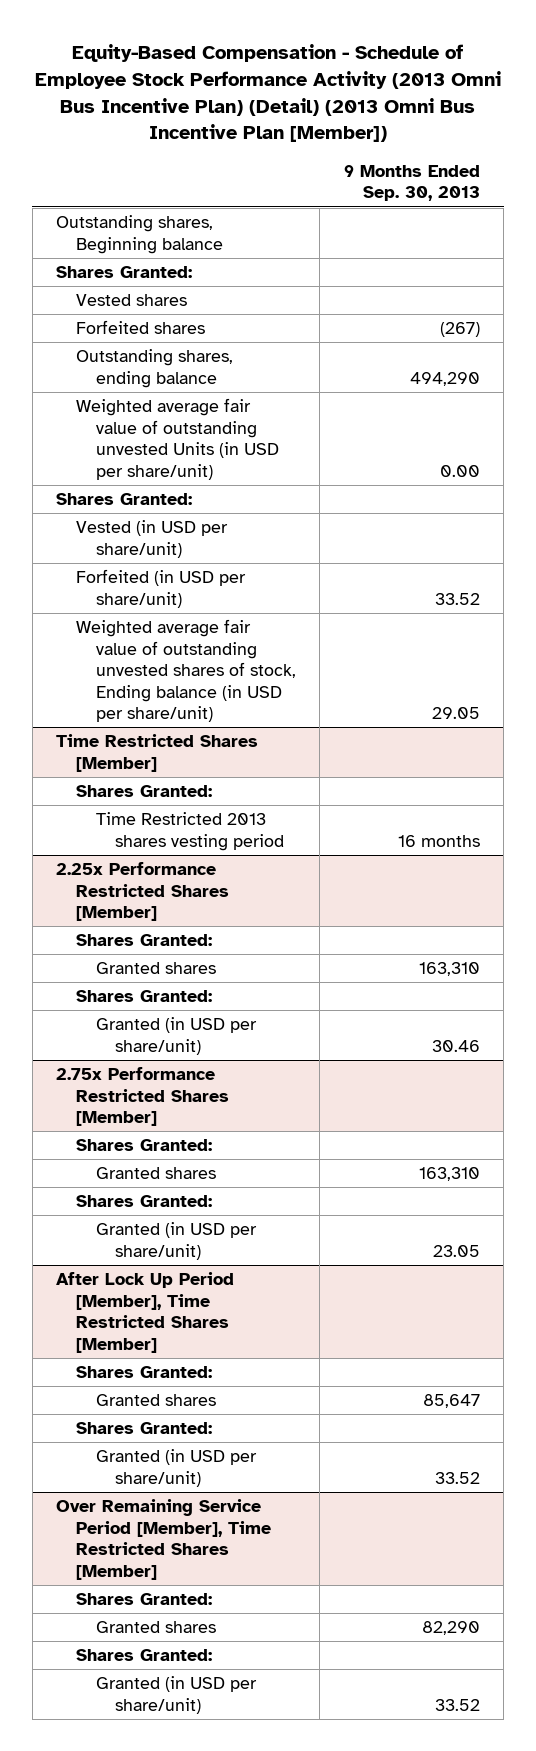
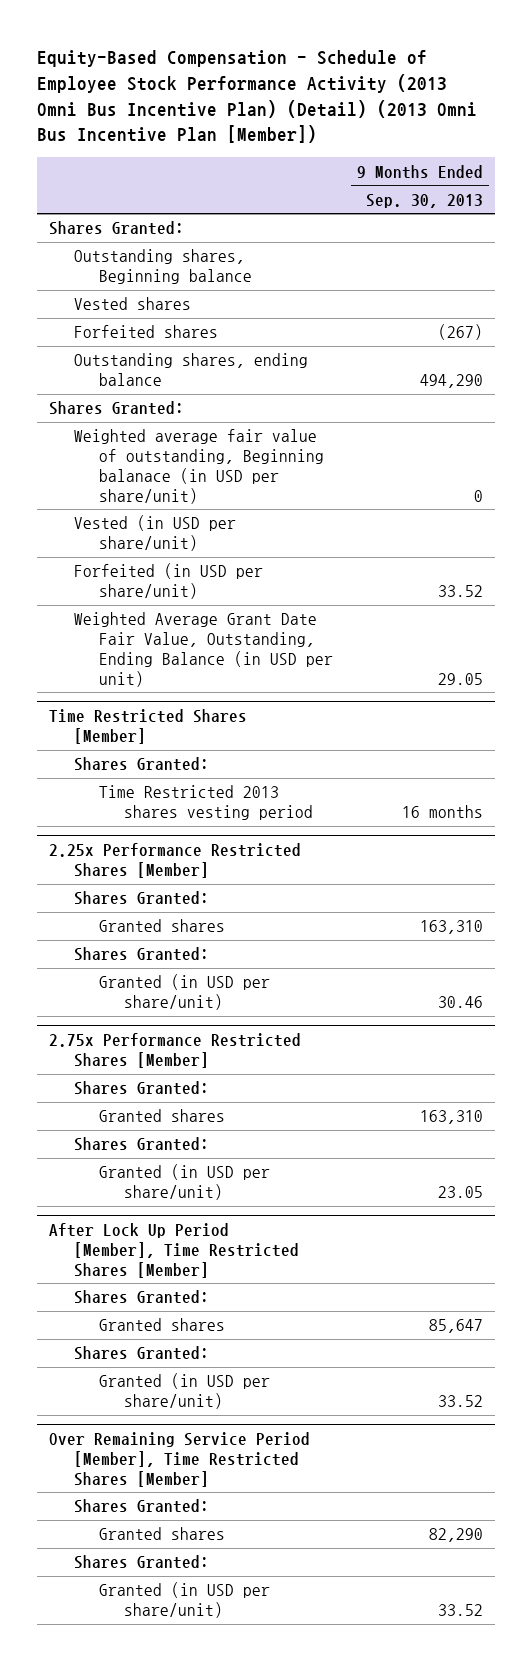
moved down: Outstanding shares, Beginning balance
- Weighted average fair value of outstanding unvested Units (in USD per share/unit) | 0.00
+ Weighted average fair value of outstanding, Beginning balanace (in USD per share/unit) | 0
- Weighted average fair value of outstanding unvested shares of stock, Ending balance (in USD per share/unit) | 29.05
+ Weighted Average Grant Date Fair Value, Outstanding, Ending Balance (in USD per unit) | 29.05

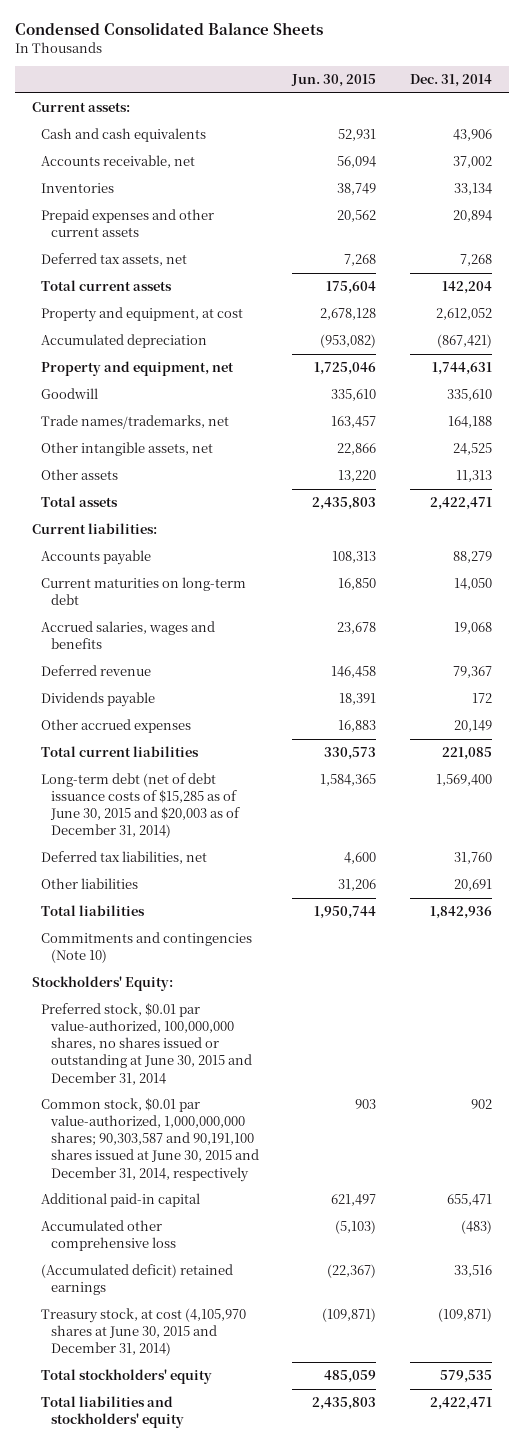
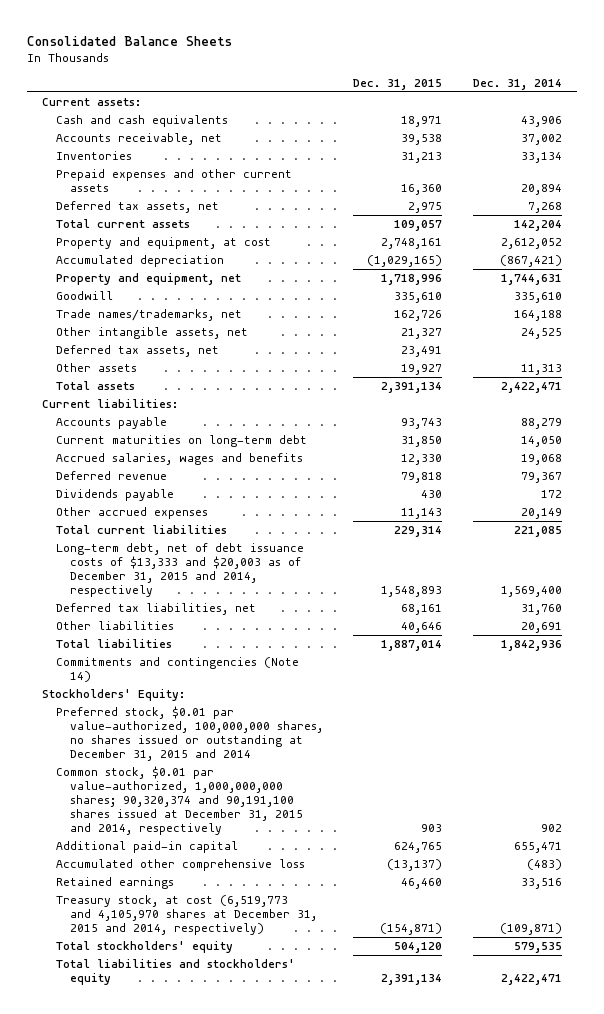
- Condensed Consolidated Balance Sheets
+ Consolidated Balance Sheets
- | Jun. 30, 2015 | Dec. 31, 2014
+ | Dec. 31, 2015 | Dec. 31, 2014
+ Deferred tax assets, net | 23,491 |
- Long-term debt (net of debt issuance costs of $15,285 as of June 30, 2015 and $20,003 as of December 31, 2014) | 1,584,365 | 1,569,400
+ Long-term debt, net of debt issuance costs of $13,333 and $20,003 as of December 31, 2015 and 2014, respectively | 1,548,893 | 1,569,400
- Commitments and contingencies (Note 10)
+ Commitments and contingencies (Note 14)
- Preferred stock, $0.01 par value-authorized, 100,000,000 shares, no shares issued or outstanding at June 30, 2015 and December 31, 2014
- Common stock, $0.01 par value-authorized, 1,000,000,000 shares; 90,303,587 and 90,191,100 shares issued at June 30, 2015 and December 31, 2014, respectively | 903 | 902
+ Preferred stock, $0.01 par value-authorized, 100,000,000 shares, no shares issued or outstanding at December 31, 2015 and 2014
+ Common stock, $0.01 par value-authorized, 1,000,000,000 shares; 90,320,374 and 90,191,100 shares issued at December 31, 2015 and 2014, respectively | 903 | 902
- (Accumulated deficit) retained earnings | (22,367) | 33,516
- Treasury stock, at cost (4,105,970 shares at June 30, 2015 and December 31, 2014) | (109,871) | (109,871)
+ Retained earnings | 46,460 | 33,516
+ Treasury stock, at cost (6,519,773 and 4,105,970 shares at December 31, 2015 and 2014, respectively) | (154,871) | (109,871)

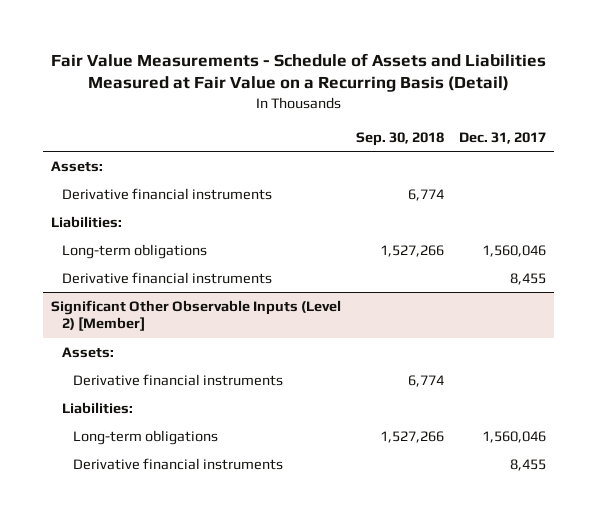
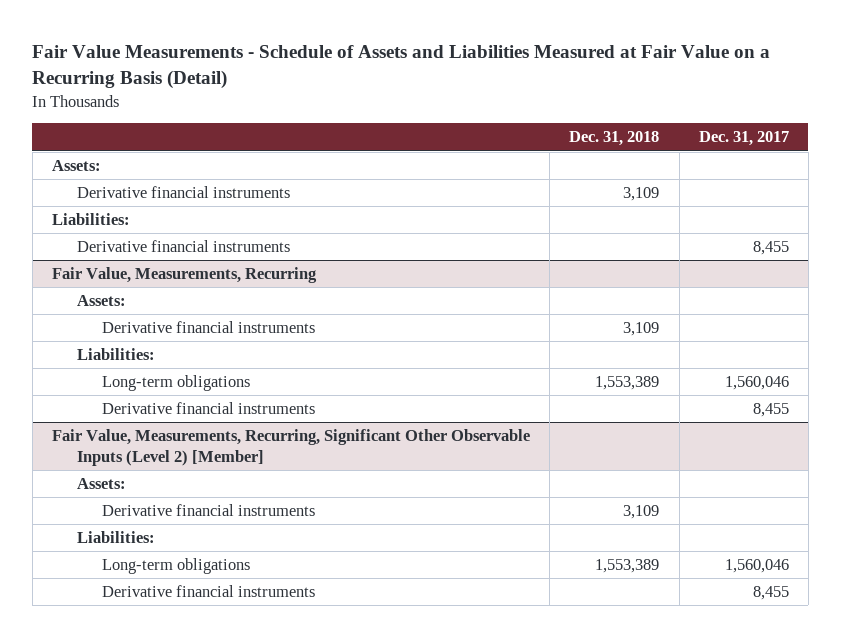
- | Sep. 30, 2018 | Dec. 31, 2017
+ | Dec. 31, 2018 | Dec. 31, 2017
+ Derivative financial instruments | | 8,455
+ Fair Value, Measurements, Recurring
+ Assets:
+ Derivative financial instruments | 3,109 |
+ Liabilities:
- Significant Other Observable Inputs (Level 2) [Member]
+ Fair Value, Measurements, Recurring, Significant Other Observable Inputs (Level 2) [Member]

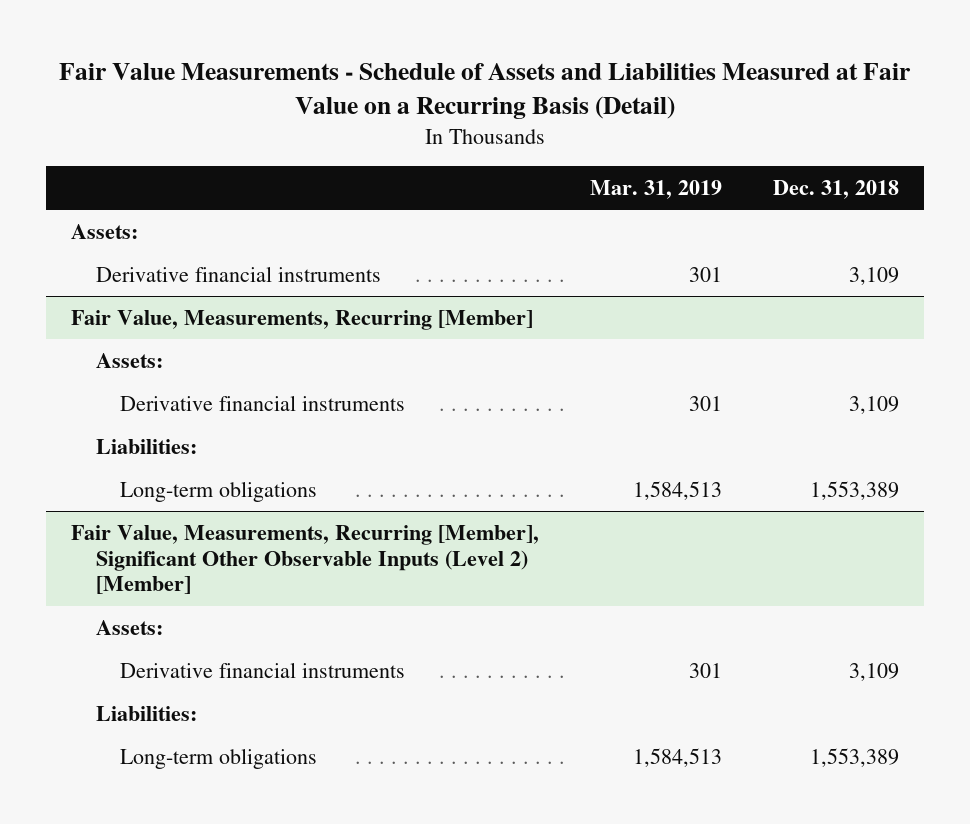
- | Dec. 31, 2018 | Dec. 31, 2017
+ | Mar. 31, 2019 | Dec. 31, 2018
- Liabilities:
- Derivative financial instruments | | 8,455
- Fair Value, Measurements, Recurring
+ Fair Value, Measurements, Recurring [Member]
- Derivative financial instruments | | 8,455
- Fair Value, Measurements, Recurring, Significant Other Observable Inputs (Level 2) [Member]
+ Fair Value, Measurements, Recurring [Member], Significant Other Observable Inputs (Level 2) [Member]
- Derivative financial instruments | | 8,455

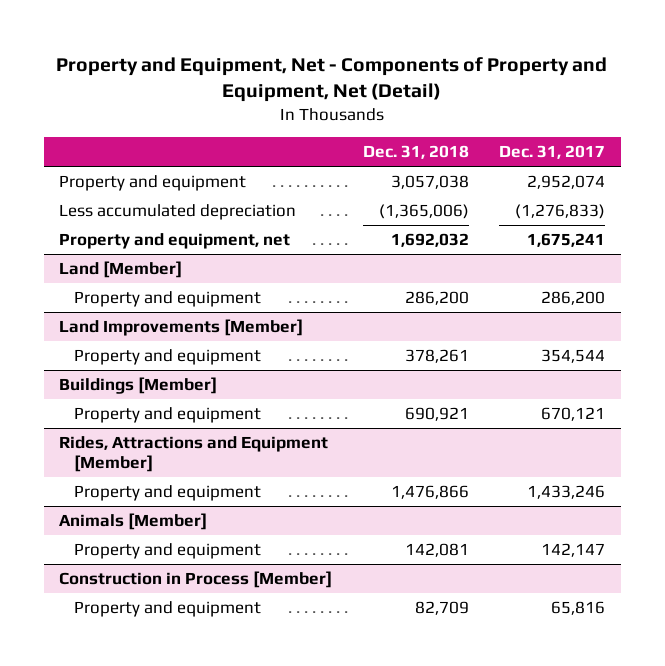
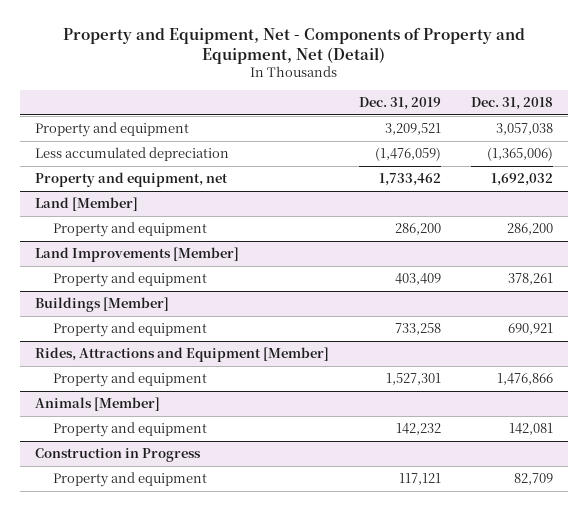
- | Dec. 31, 2018 | Dec. 31, 2017
+ | Dec. 31, 2019 | Dec. 31, 2018
- Construction in Process [Member]
+ Construction in Progress

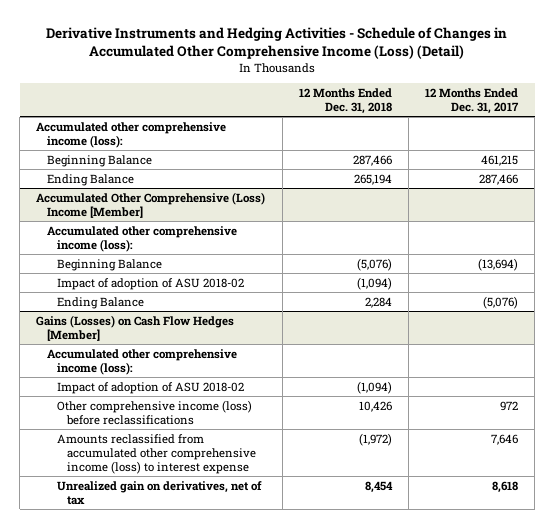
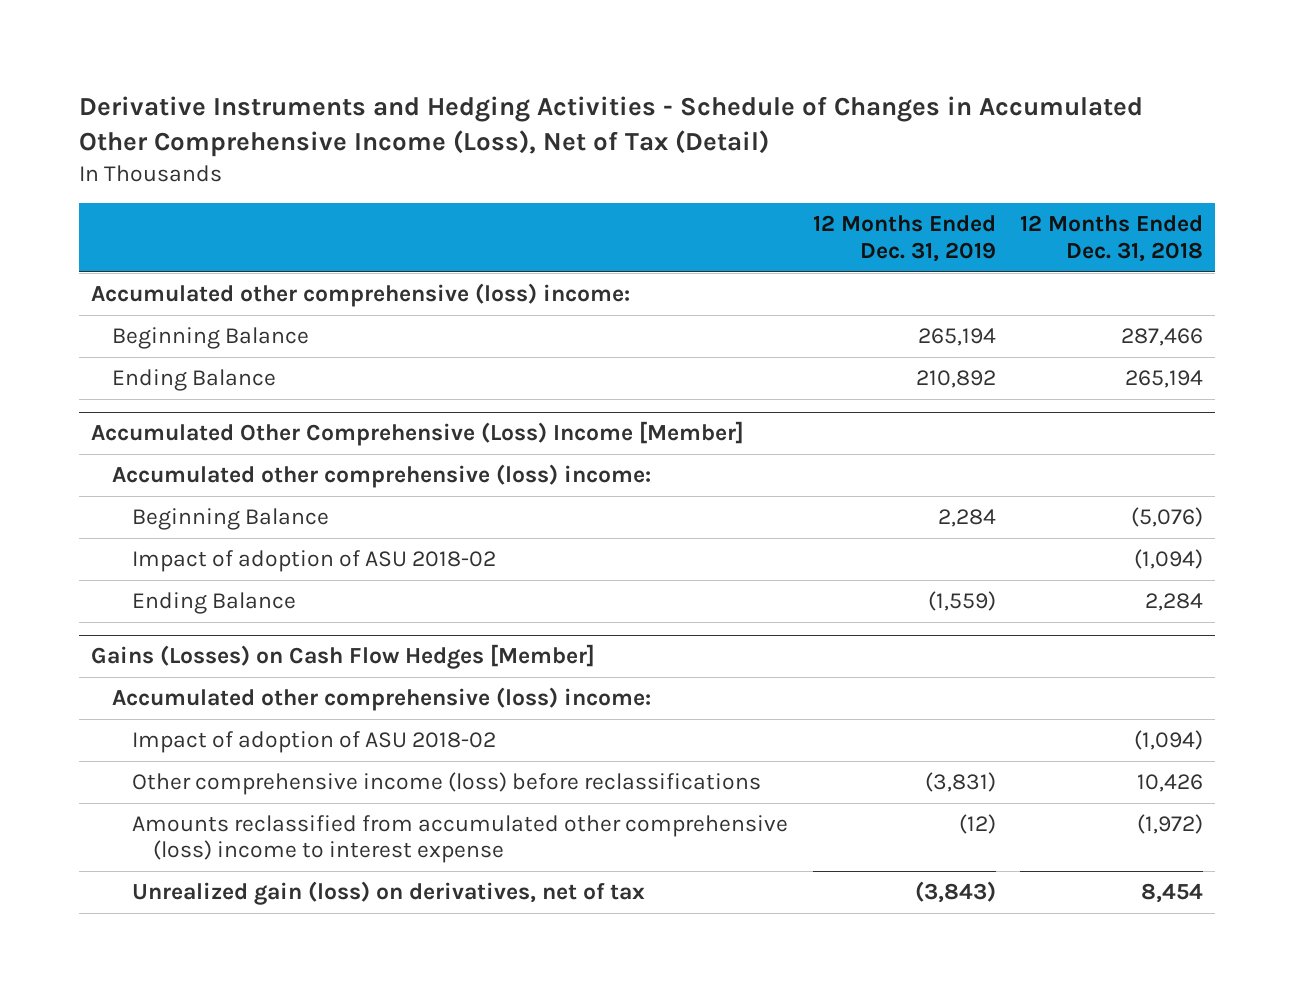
- Derivative Instruments and Hedging Activities - Schedule of Changes in Accumulated Other Comprehensive Income (Loss) (Detail)
+ Derivative Instruments and Hedging Activities - Schedule of Changes in Accumulated Other Comprehensive Income (Loss), Net of Tax (Detail)
- | 12 Months Ended Dec. 31, 2018 | 12 Months Ended Dec. 31, 2017
+ | 12 Months Ended Dec. 31, 2019 | 12 Months Ended Dec. 31, 2018
- Accumulated other comprehensive income (loss):
+ Accumulated other comprehensive (loss) income:
@ Accumulated Other Comprehensive (Loss) Income [Member]
- Accumulated other comprehensive income (loss):
+ Accumulated other comprehensive (loss) income:
@ Gains (Losses) on Cash Flow Hedges [Member]
- Accumulated other comprehensive income (loss):
+ Accumulated other comprehensive (loss) income:
- Amounts reclassified from accumulated other comprehensive income (loss) to interest expense | (1,972) | 7,646
- Unrealized gain on derivatives, net of tax | 8,454 | 8,618
+ Amounts reclassified from accumulated other comprehensive (loss) income to interest expense | (12) | (1,972)
+ Unrealized gain (loss) on derivatives, net of tax | (3,843) | 8,454

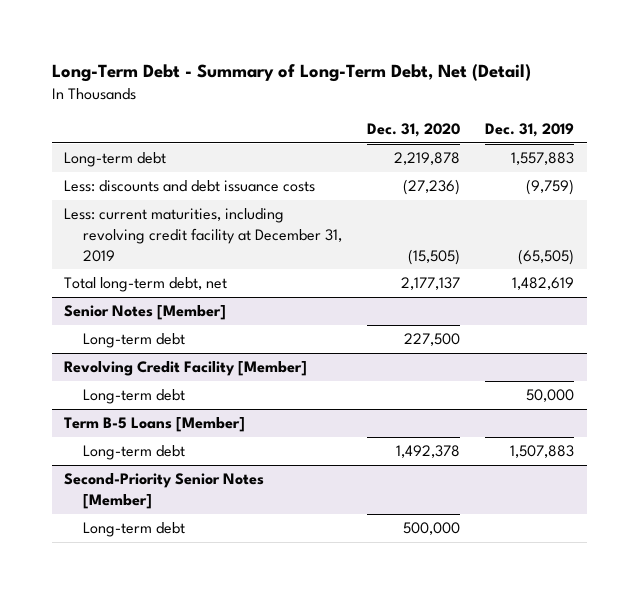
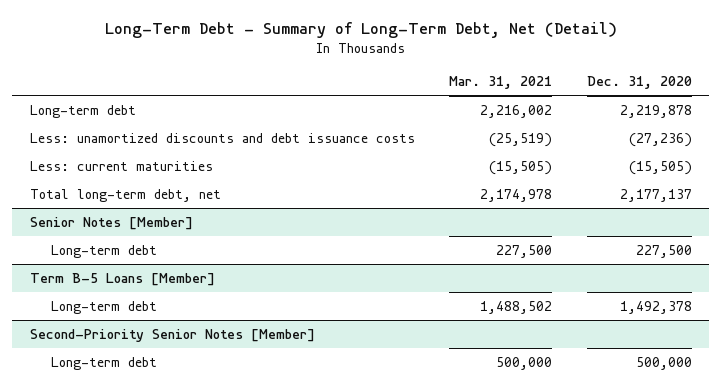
- | Dec. 31, 2020 | Dec. 31, 2019
+ | Mar. 31, 2021 | Dec. 31, 2020
- Less: discounts and debt issuance costs | (27,236) | (9,759)
- Less: current maturities, including revolving credit facility at December 31, 2019 | (15,505) | (65,505)
+ Less: unamortized discounts and debt issuance costs | (25,519) | (27,236)
+ Less: current maturities | (15,505) | (15,505)
- Revolving Credit Facility [Member]
- Long-term debt | | 50,000

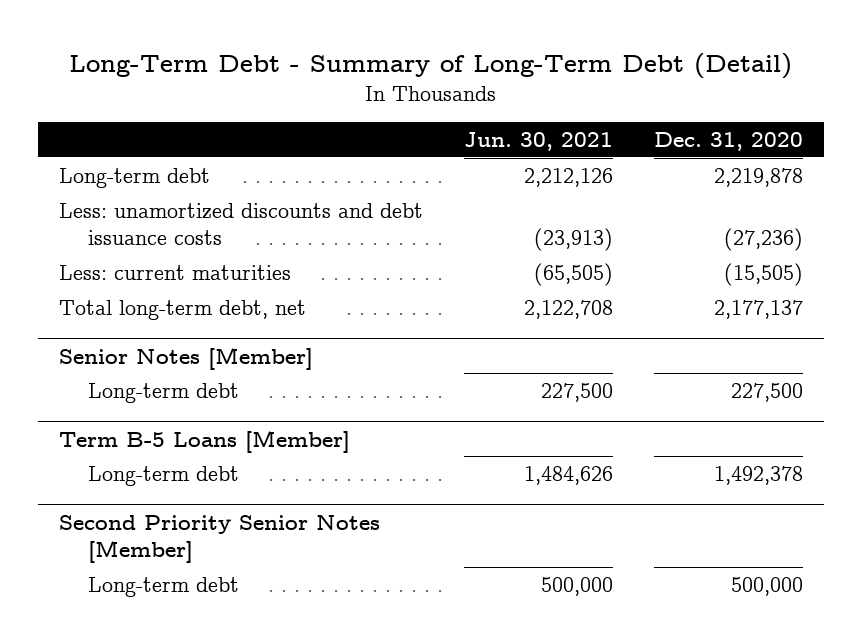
- Long-Term Debt - Summary of Long-Term Debt, Net (Detail)
+ Long-Term Debt - Summary of Long-Term Debt (Detail)
- | Mar. 31, 2021 | Dec. 31, 2020
+ | Jun. 30, 2021 | Dec. 31, 2020
- Second-Priority Senior Notes [Member]
+ Second Priority Senior Notes [Member]

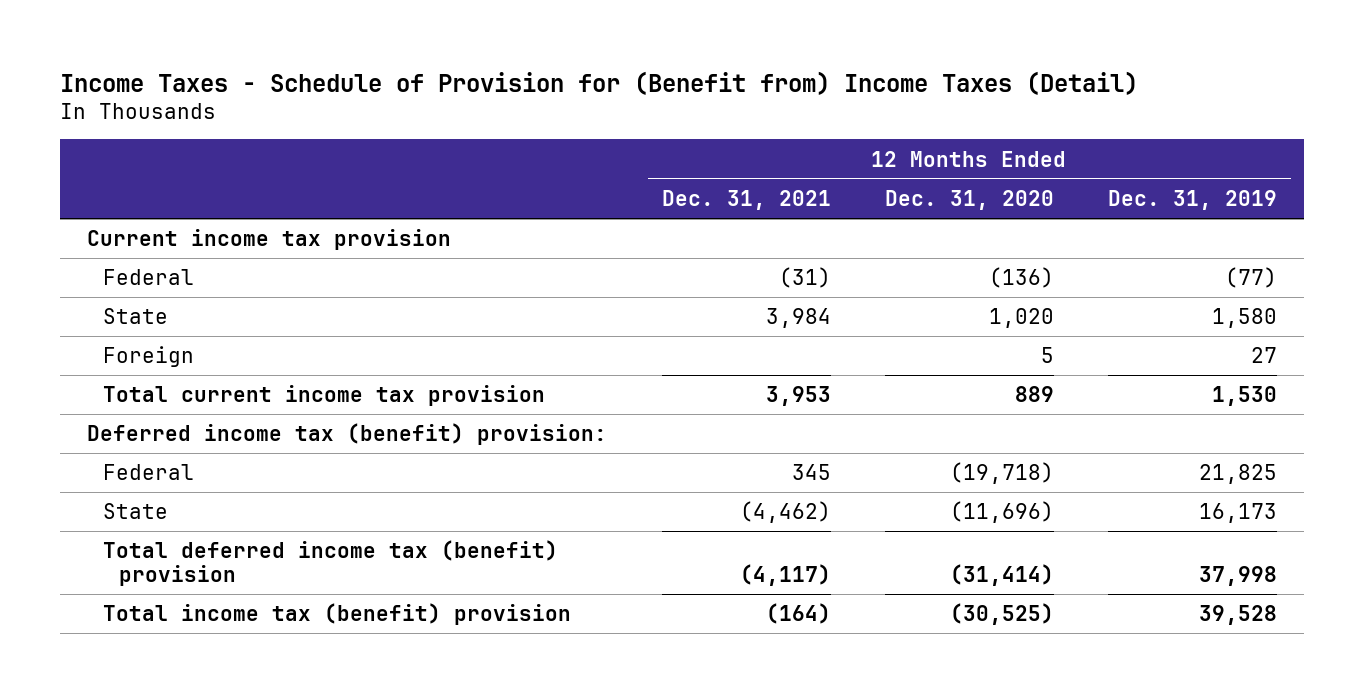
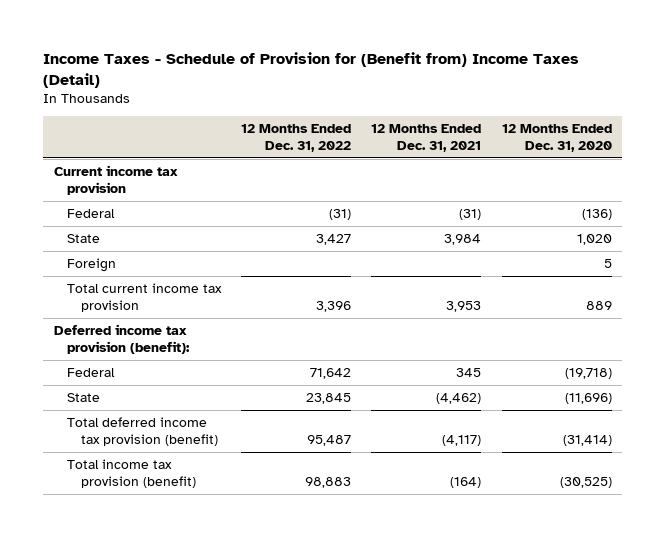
- | 12 Months Ended Dec. 31, 2021 | 12 Months Ended Dec. 31, 2020 | 12 Months Ended Dec. 31, 2019
+ | 12 Months Ended Dec. 31, 2022 | 12 Months Ended Dec. 31, 2021 | 12 Months Ended Dec. 31, 2020
- Deferred income tax (benefit) provision:
+ Deferred income tax provision (benefit):
- Total deferred income tax (benefit) provision | (4,117) | (31,414) | 37,998
- Total income tax (benefit) provision | (164) | (30,525) | 39,528
+ Total deferred income tax provision (benefit) | 95,487 | (4,117) | (31,414)
+ Total income tax provision (benefit) | 98,883 | (164) | (30,525)

